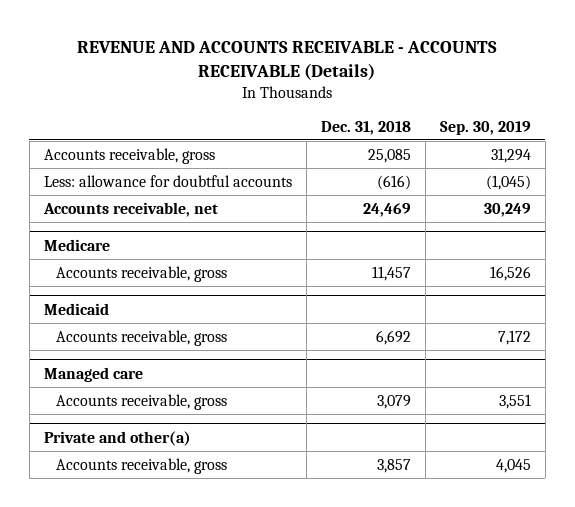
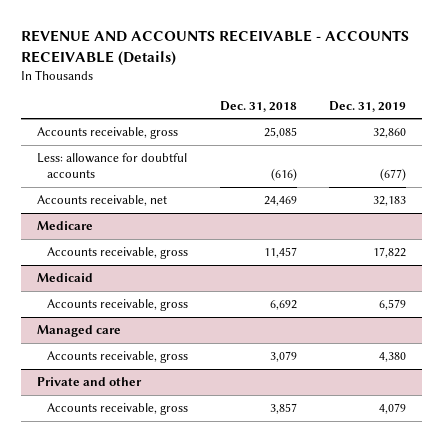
- | Dec. 31, 2018 | Sep. 30, 2019
+ | Dec. 31, 2018 | Dec. 31, 2019
- Private and other(a)
+ Private and other

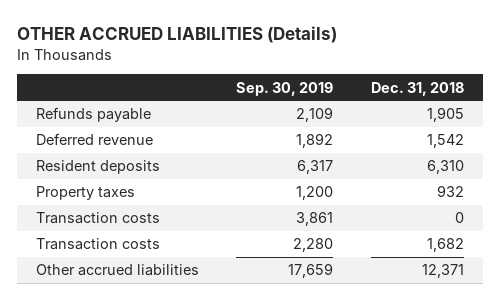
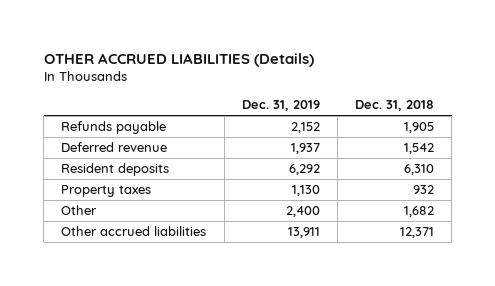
- | Sep. 30, 2019 | Dec. 31, 2018
+ | Dec. 31, 2019 | Dec. 31, 2018
- Transaction costs | 3,861 | 0
- Transaction costs | 2,280 | 1,682
+ Other | 2,400 | 1,682

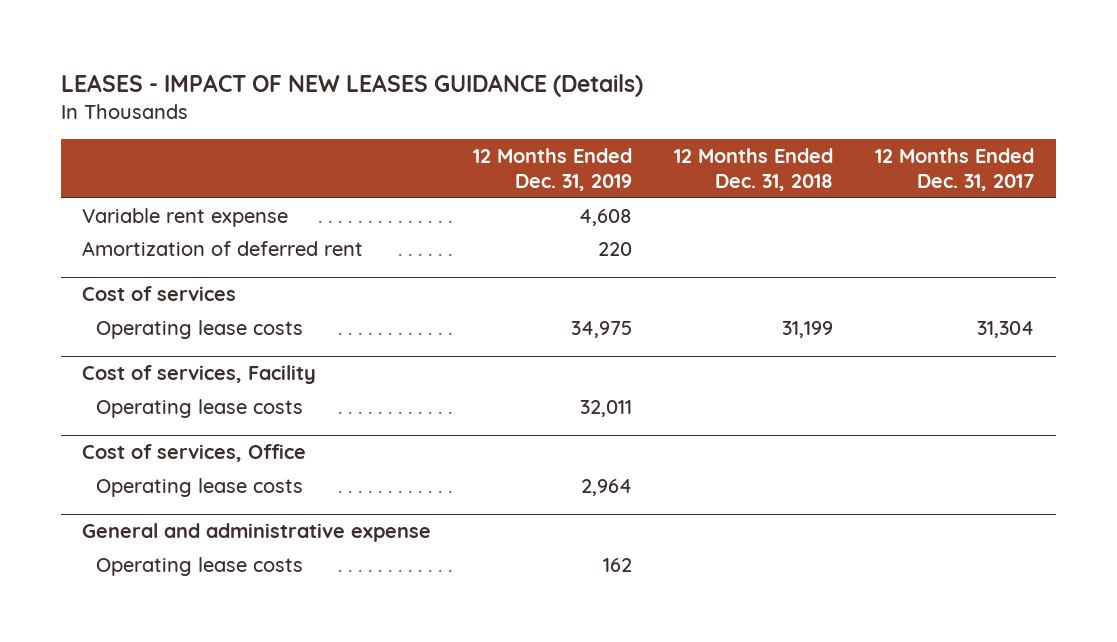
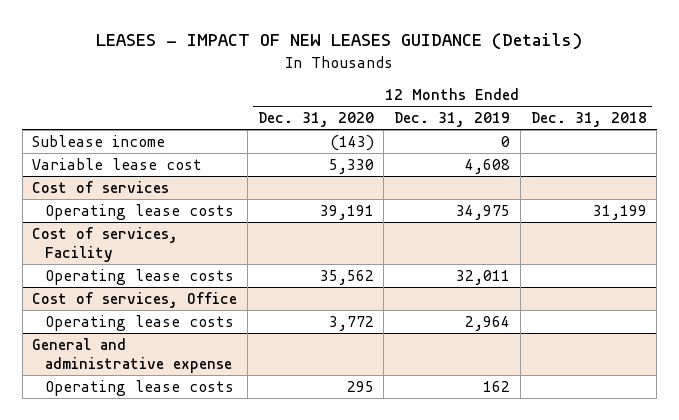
- | 12 Months Ended Dec. 31, 2019 | 12 Months Ended Dec. 31, 2018 | 12 Months Ended Dec. 31, 2017
+ | 12 Months Ended Dec. 31, 2020 | 12 Months Ended Dec. 31, 2019 | 12 Months Ended Dec. 31, 2018
- Variable rent expense | 4,608 | |
- Amortization of deferred rent | 220 | |
+ Sublease income | (143) | 0 |
+ Variable lease cost | 5,330 | 4,608 |

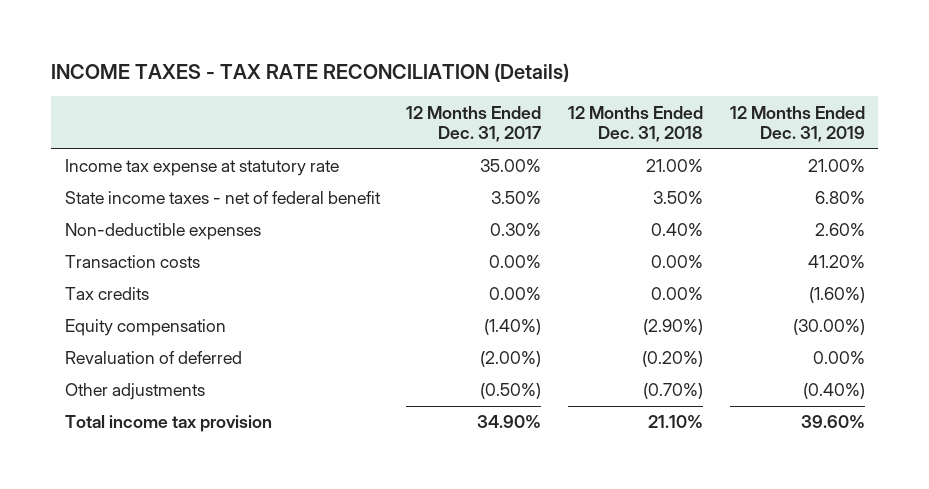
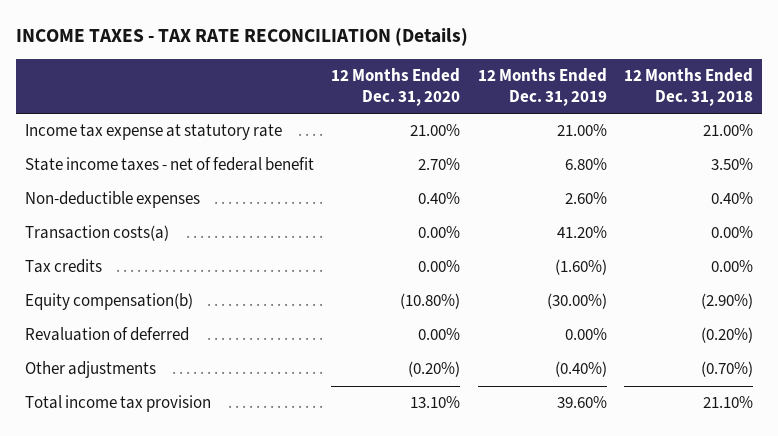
- | 12 Months Ended Dec. 31, 2017 | 12 Months Ended Dec. 31, 2018 | 12 Months Ended Dec. 31, 2019
+ | 12 Months Ended Dec. 31, 2020 | 12 Months Ended Dec. 31, 2019 | 12 Months Ended Dec. 31, 2018
- Transaction costs | 0.00% | 0.00% | 41.20%
+ Transaction costs(a) | 0.00% | 41.20% | 0.00%
- Equity compensation | (1.40%) | (2.90%) | (30.00%)
+ Equity compensation(b) | (10.80%) | (30.00%) | (2.90%)

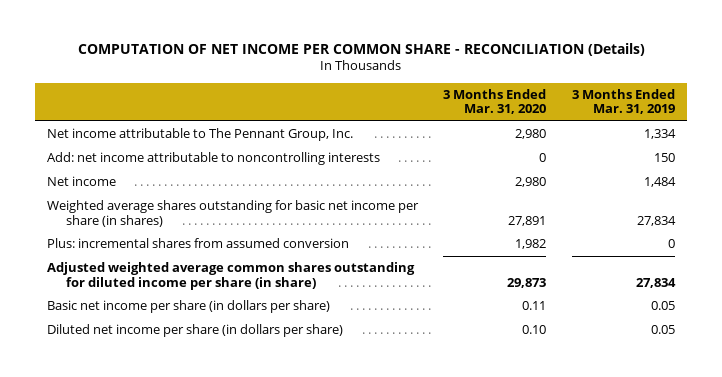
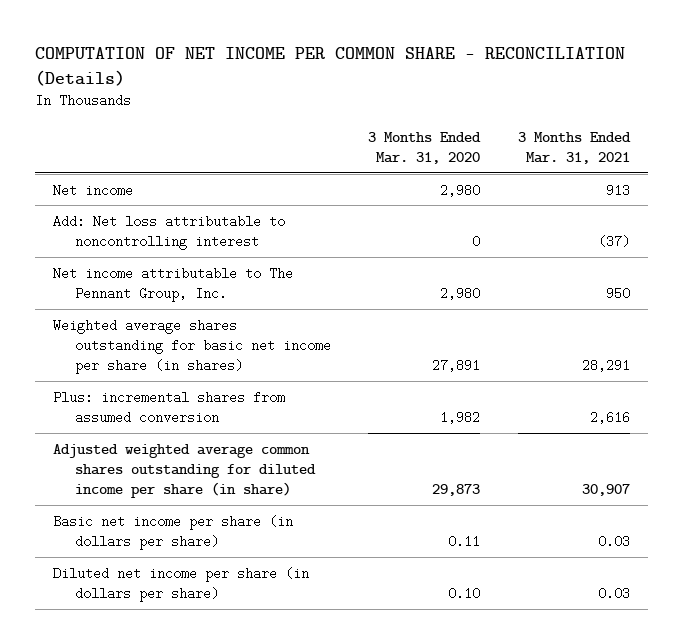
- | 3 Months Ended Mar. 31, 2020 | 3 Months Ended Mar. 31, 2019
+ | 3 Months Ended Mar. 31, 2020 | 3 Months Ended Mar. 31, 2021
- Add: net income attributable to noncontrolling interests | 0 | 150
+ Add: Net loss attributable to noncontrolling interest | 0 | (37)
moved down: Net income attributable to The Pennant Group, Inc. | 2,980 | 950

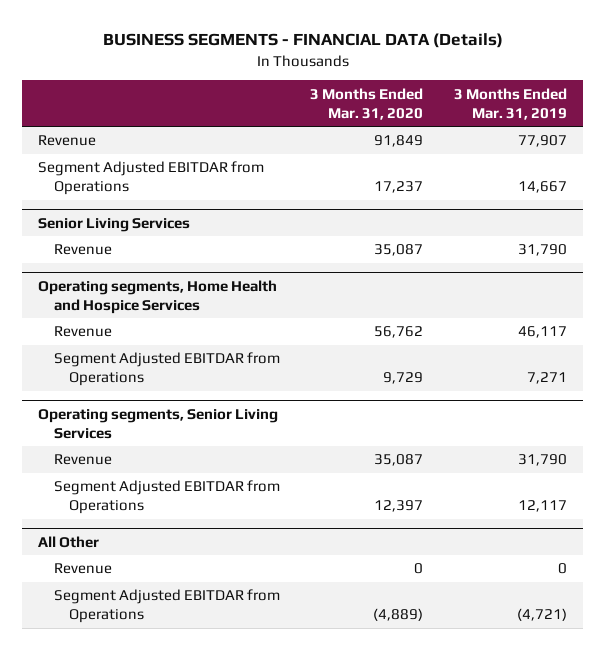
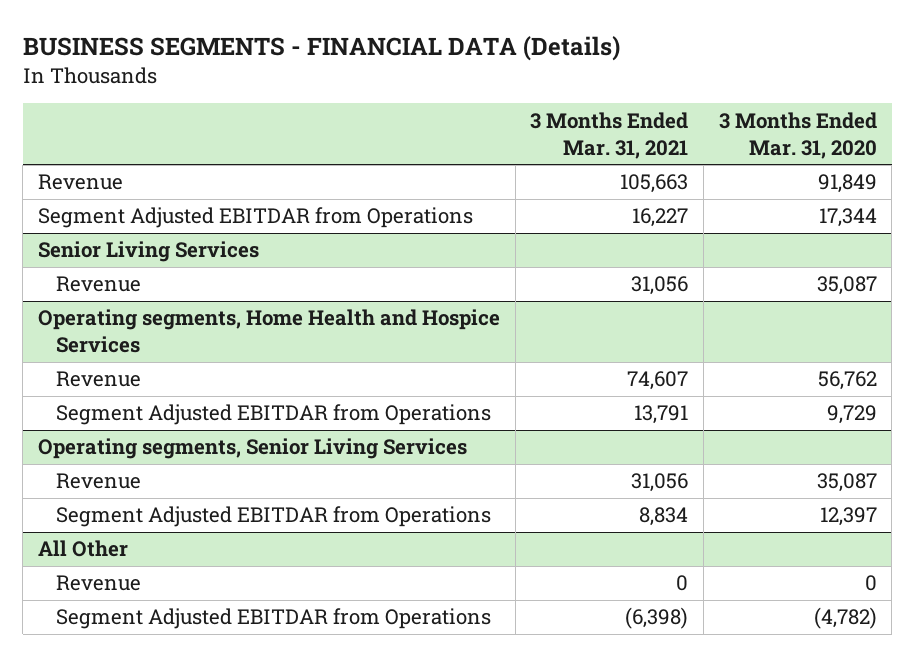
- | 3 Months Ended Mar. 31, 2020 | 3 Months Ended Mar. 31, 2019
+ | 3 Months Ended Mar. 31, 2021 | 3 Months Ended Mar. 31, 2020
- Segment Adjusted EBITDAR from Operations | 17,237 | 14,667
+ Segment Adjusted EBITDAR from Operations | 16,227 | 17,344
@ All Other
- Segment Adjusted EBITDAR from Operations | (4,889) | (4,721)
+ Segment Adjusted EBITDAR from Operations | (6,398) | (4,782)

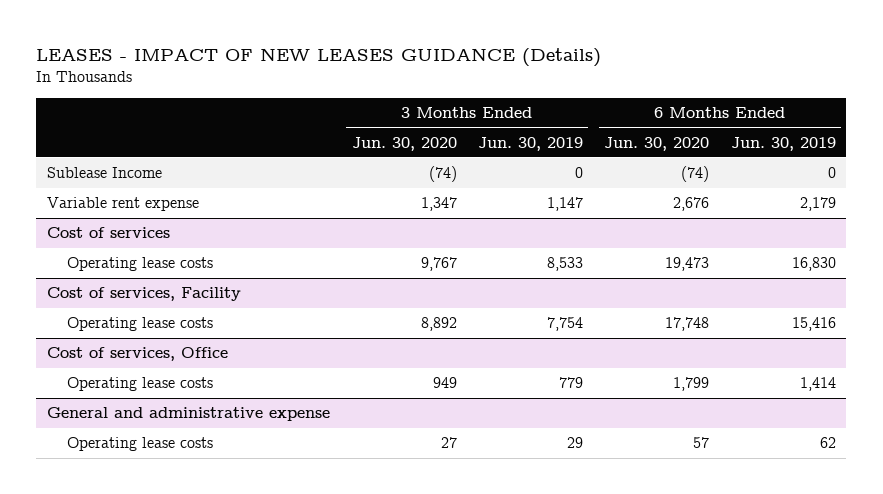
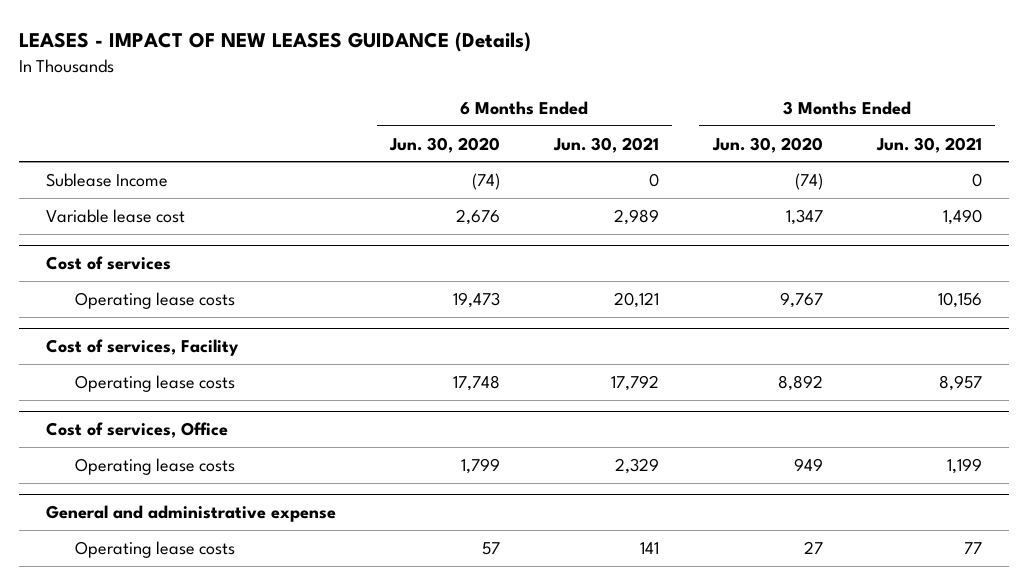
- | 3 Months Ended Jun. 30, 2020 | 3 Months Ended Jun. 30, 2019 | 6 Months Ended Jun. 30, 2020 | 6 Months Ended Jun. 30, 2019
+ | 6 Months Ended Jun. 30, 2020 | 6 Months Ended Jun. 30, 2021 | 3 Months Ended Jun. 30, 2020 | 3 Months Ended Jun. 30, 2021
- Variable rent expense | 1,347 | 1,147 | 2,676 | 2,179
+ Variable lease cost | 2,676 | 2,989 | 1,347 | 1,490

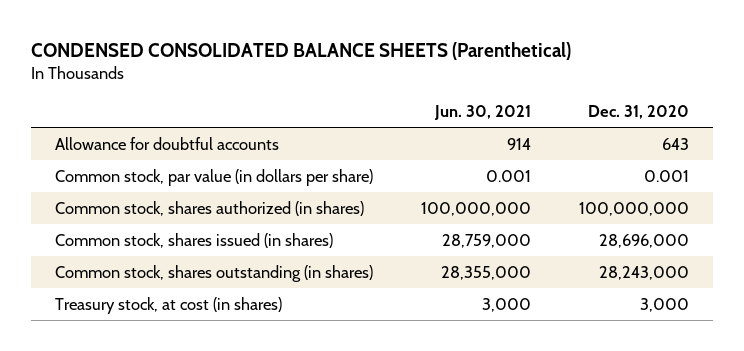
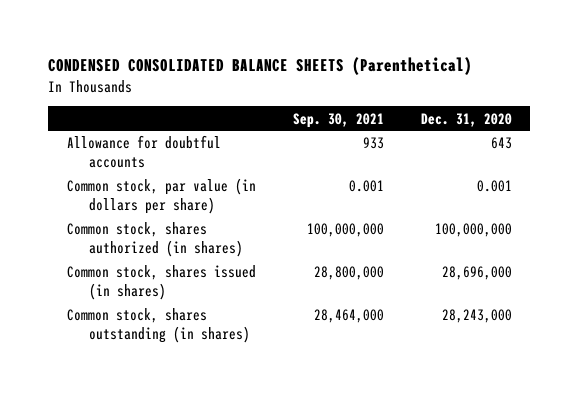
- | Jun. 30, 2021 | Dec. 31, 2020
+ | Sep. 30, 2021 | Dec. 31, 2020
- Treasury stock, at cost (in shares) | 3,000 | 3,000

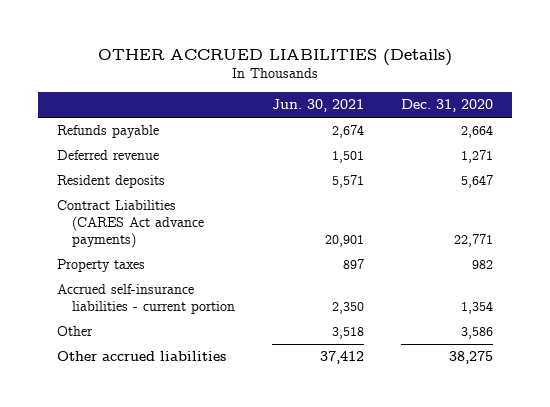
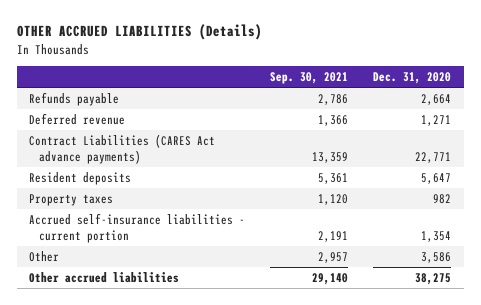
- | Jun. 30, 2021 | Dec. 31, 2020
+ | Sep. 30, 2021 | Dec. 31, 2020
moved down: Resident deposits | 5,361 | 5,647

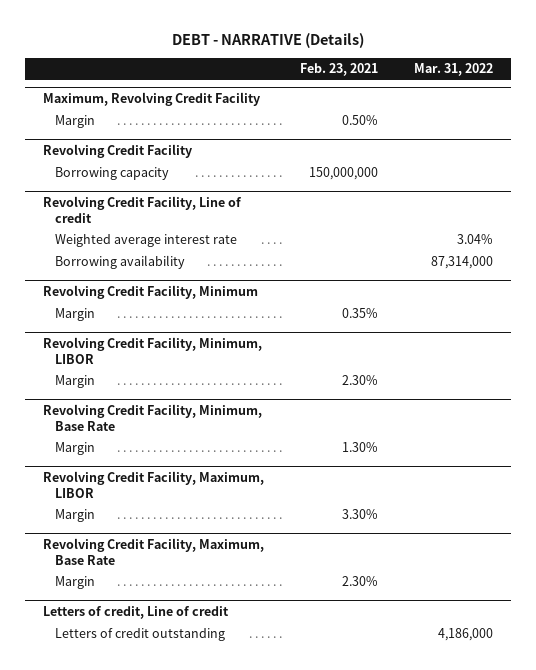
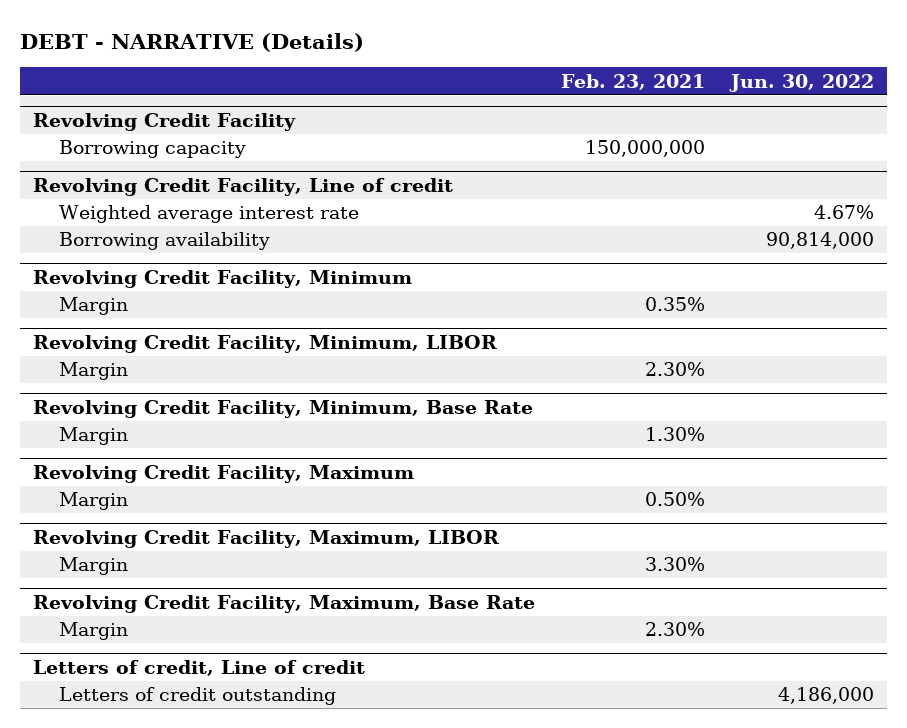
- | Feb. 23, 2021 | Mar. 31, 2022
+ | Feb. 23, 2021 | Jun. 30, 2022
- Maximum, Revolving Credit Facility
- Margin | 0.50% |
+ Revolving Credit Facility, Maximum
+ Margin | 0.50% |

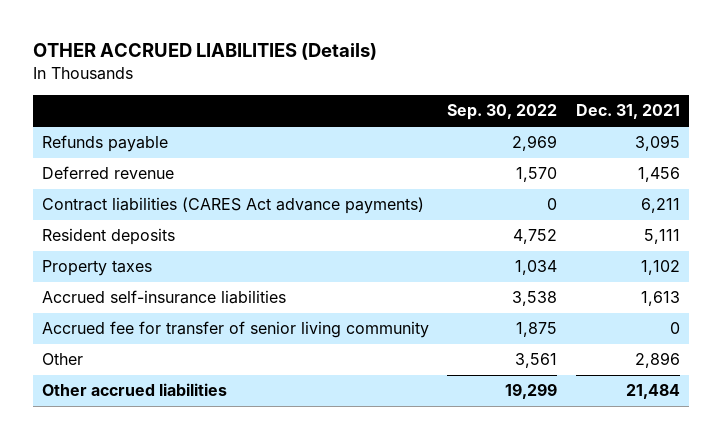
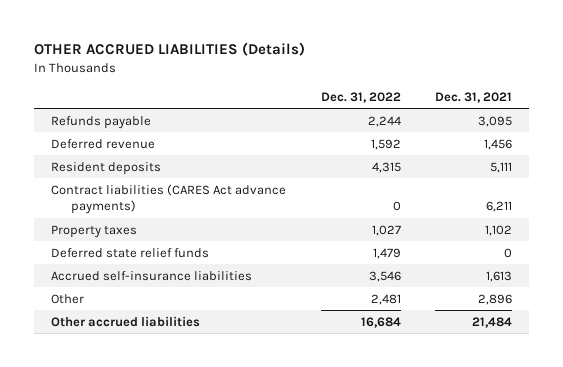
- | Sep. 30, 2022 | Dec. 31, 2021
+ | Dec. 31, 2022 | Dec. 31, 2021
moved down: Contract liabilities (CARES Act advance payments) | 0 | 6,211
+ Deferred state relief funds | 1,479 | 0
- Accrued fee for transfer of senior living community | 1,875 | 0

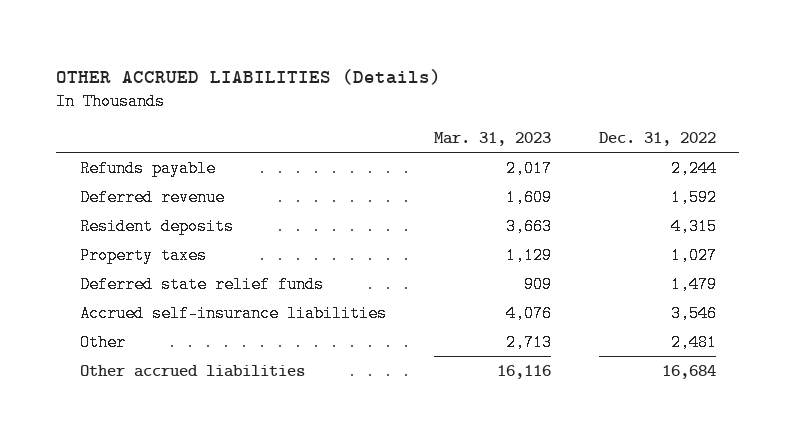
- | Dec. 31, 2022 | Dec. 31, 2021
+ | Mar. 31, 2023 | Dec. 31, 2022
- Contract liabilities (CARES Act advance payments) | 0 | 6,211

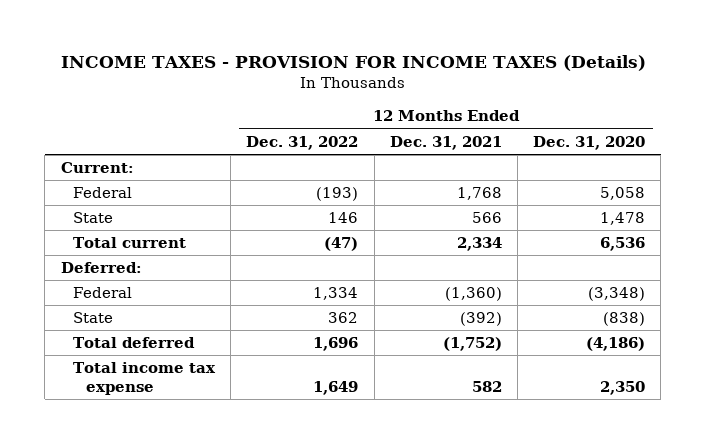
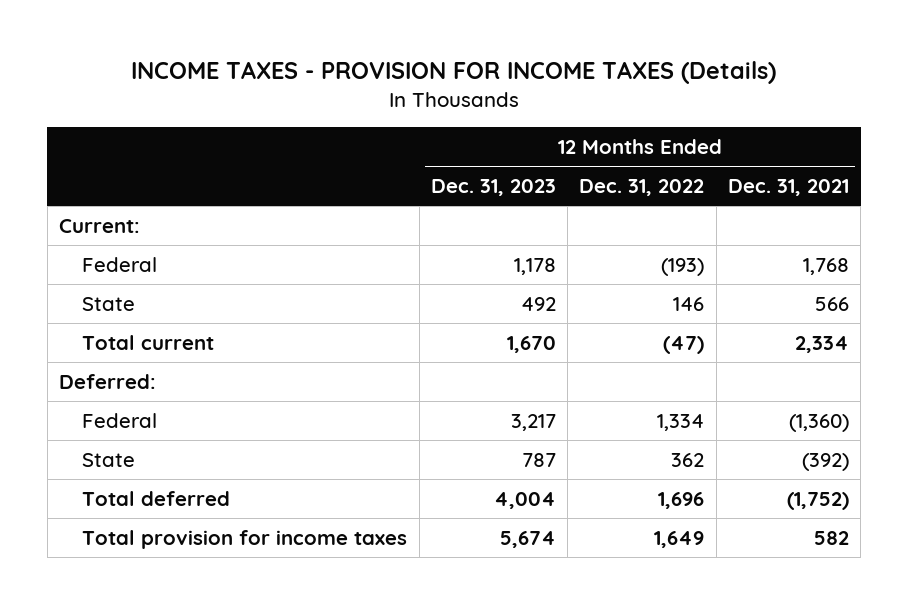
- | 12 Months Ended Dec. 31, 2022 | 12 Months Ended Dec. 31, 2021 | 12 Months Ended Dec. 31, 2020
+ | 12 Months Ended Dec. 31, 2023 | 12 Months Ended Dec. 31, 2022 | 12 Months Ended Dec. 31, 2021
- Total income tax expense | 1,649 | 582 | 2,350
+ Total provision for income taxes | 5,674 | 1,649 | 582

